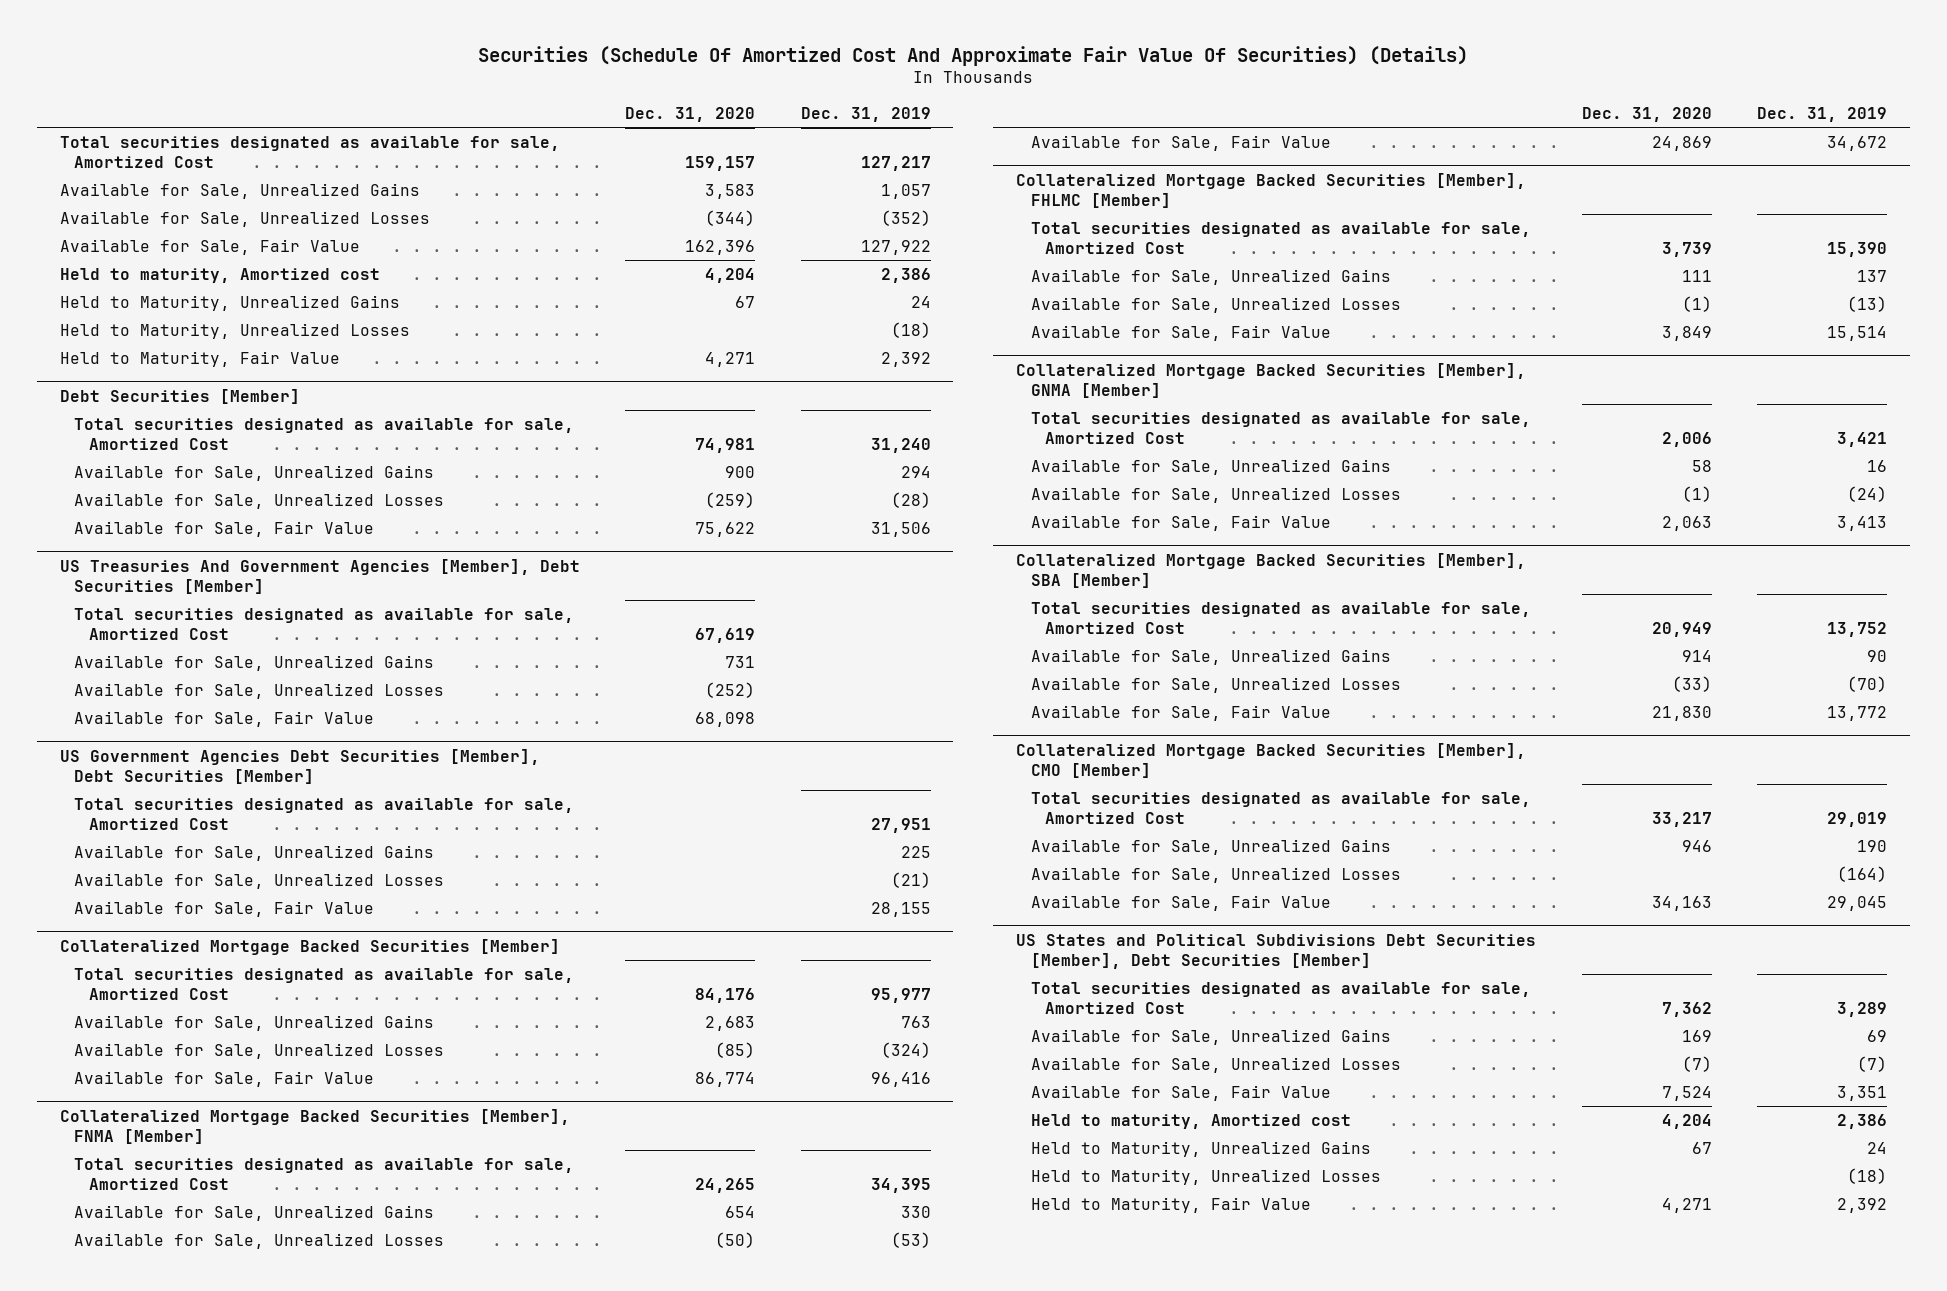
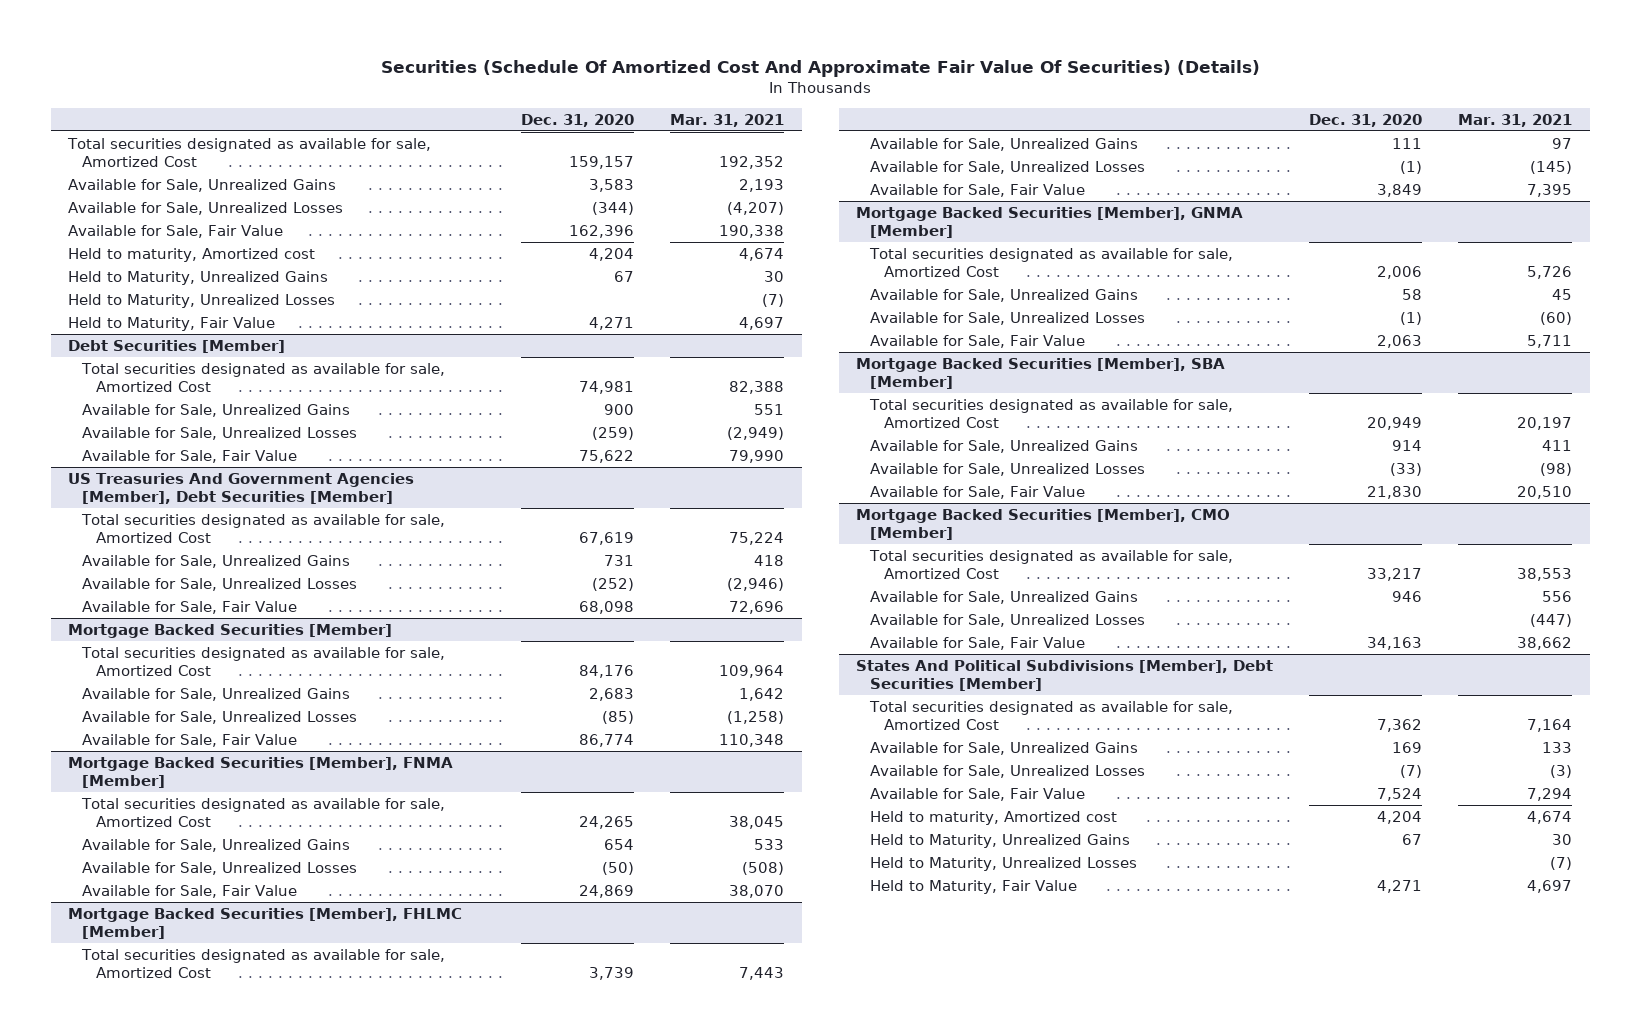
- | Dec. 31, 2020 | Dec. 31, 2019
+ | Dec. 31, 2020 | Mar. 31, 2021
- US Government Agencies Debt Securities [Member], Debt Securities [Member]
- Total securities designated as available for sale, Amortized Cost | | 27,951
- Available for Sale, Unrealized Gains | | 225
- Available for Sale, Unrealized Losses | | (21)
- Available for Sale, Fair Value | | 28,155
- Collateralized Mortgage Backed Securities [Member]
+ Mortgage Backed Securities [Member]
- Collateralized Mortgage Backed Securities [Member], FNMA [Member]
+ Mortgage Backed Securities [Member], FNMA [Member]
- Collateralized Mortgage Backed Securities [Member], FHLMC [Member]
+ Mortgage Backed Securities [Member], FHLMC [Member]
- Collateralized Mortgage Backed Securities [Member], GNMA [Member]
+ Mortgage Backed Securities [Member], GNMA [Member]
- Collateralized Mortgage Backed Securities [Member], SBA [Member]
+ Mortgage Backed Securities [Member], SBA [Member]
- Collateralized Mortgage Backed Securities [Member], CMO [Member]
+ Mortgage Backed Securities [Member], CMO [Member]
- US States and Political Subdivisions Debt Securities [Member], Debt Securities [Member]
+ States And Political Subdivisions [Member], Debt Securities [Member]

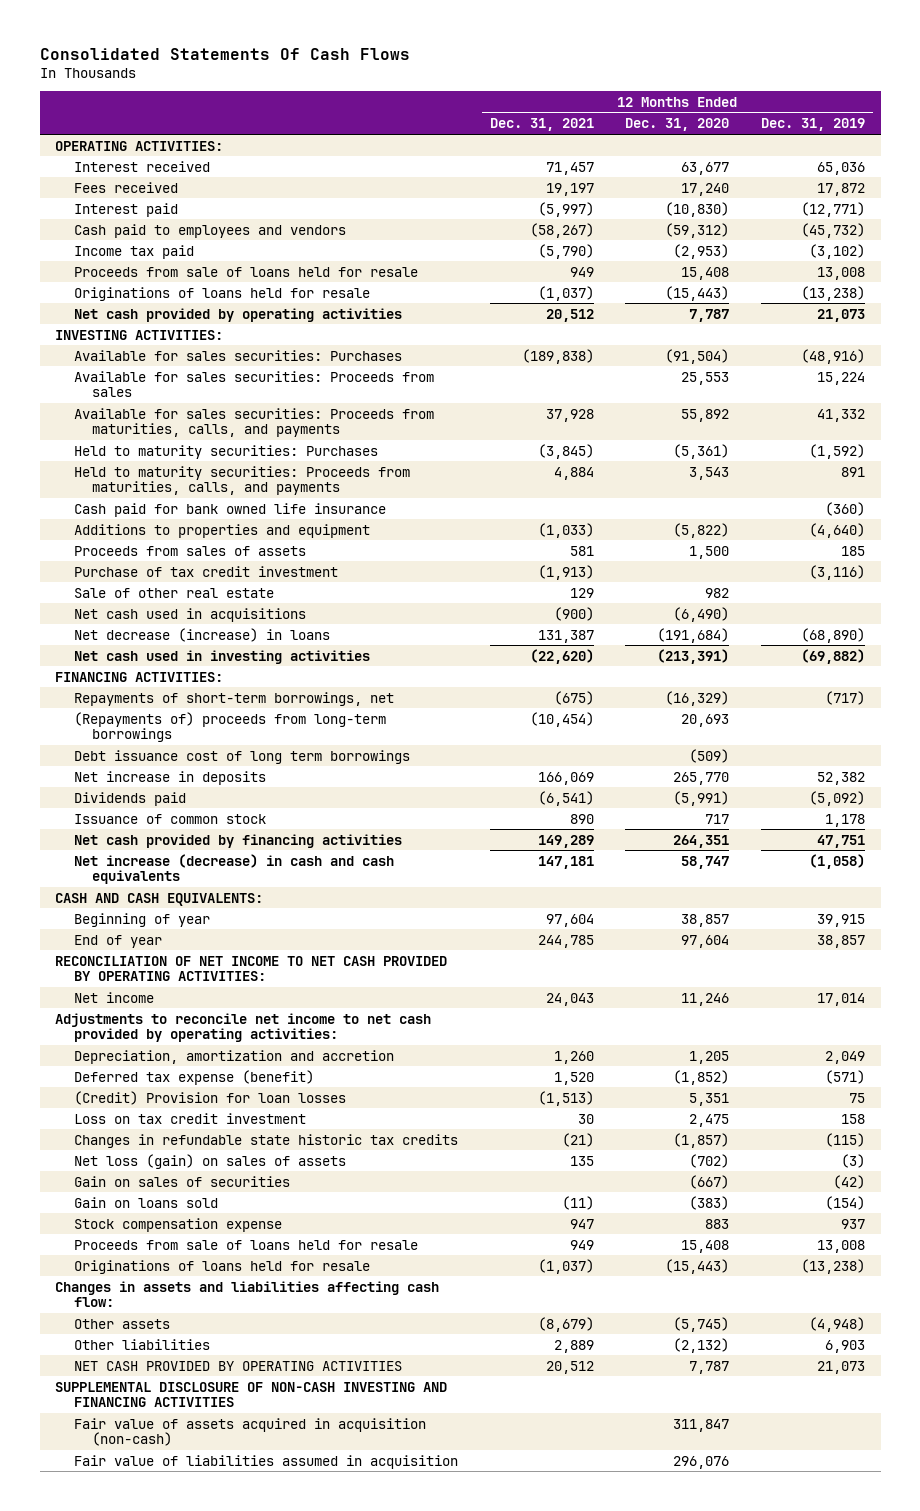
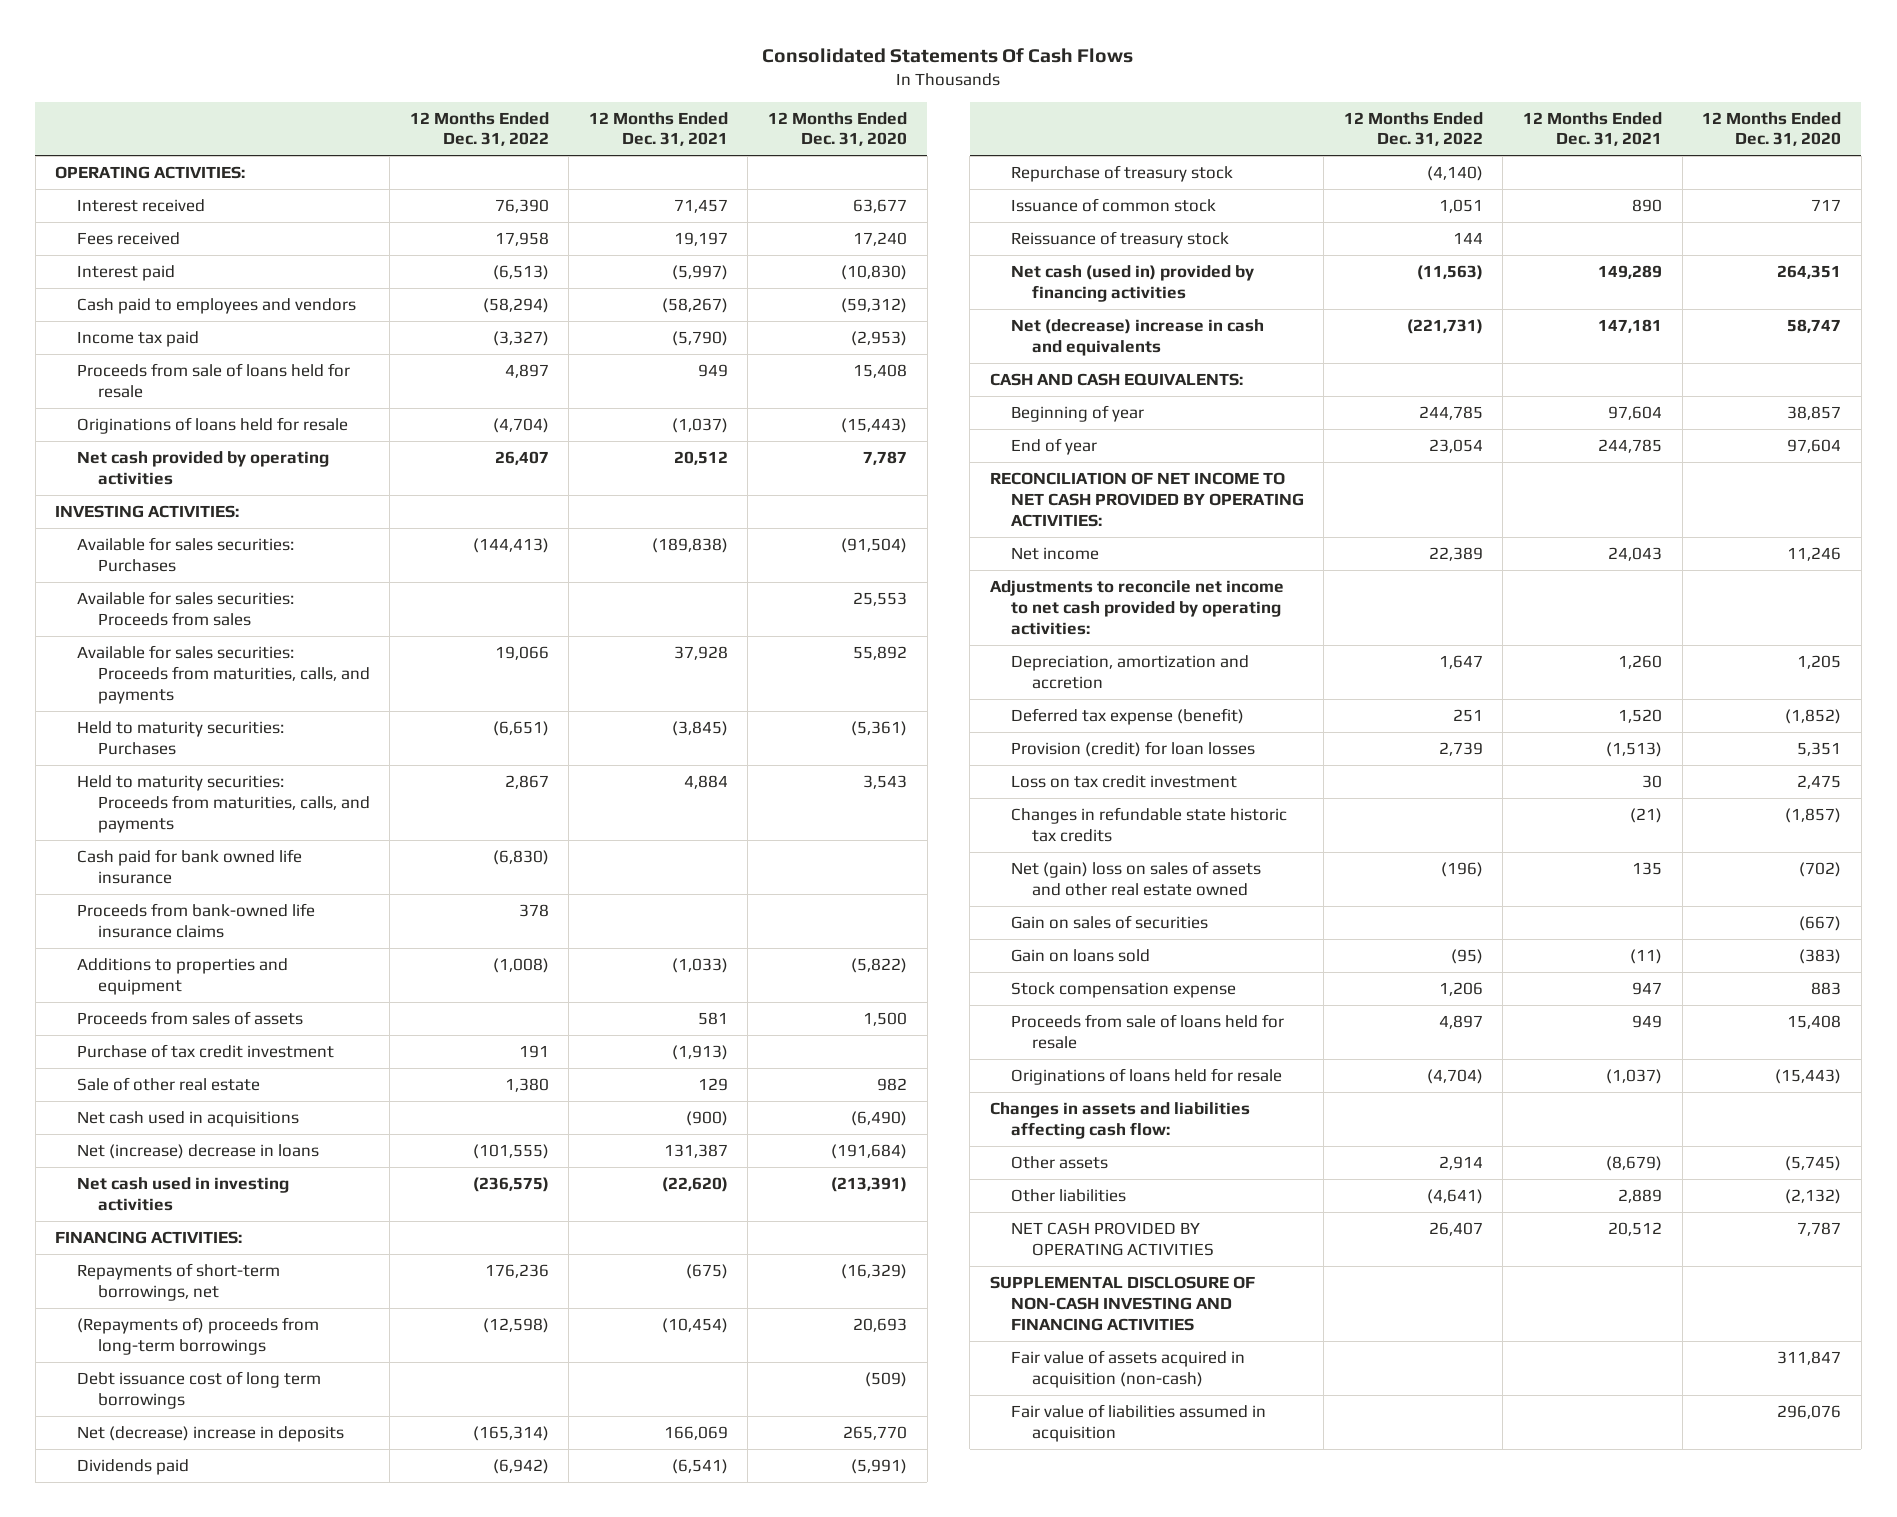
- | 12 Months Ended Dec. 31, 2021 | 12 Months Ended Dec. 31, 2020 | 12 Months Ended Dec. 31, 2019
+ | 12 Months Ended Dec. 31, 2022 | 12 Months Ended Dec. 31, 2021 | 12 Months Ended Dec. 31, 2020
+ Proceeds from bank-owned life insurance claims | 378 | |
- Net decrease (increase) in loans | 131,387 | (191,684) | (68,890)
+ Net (increase) decrease in loans | (101,555) | 131,387 | (191,684)
- Net increase in deposits | 166,069 | 265,770 | 52,382
+ Net (decrease) increase in deposits | (165,314) | 166,069 | 265,770
+ Repurchase of treasury stock | (4,140) | |
- Net cash provided by financing activities | 149,289 | 264,351 | 47,751
- Net increase (decrease) in cash and cash equivalents | 147,181 | 58,747 | (1,058)
+ Reissuance of treasury stock | 144 | |
+ Net cash (used in) provided by financing activities | (11,563) | 149,289 | 264,351
+ Net (decrease) increase in cash and equivalents | (221,731) | 147,181 | 58,747
- (Credit) Provision for loan losses | (1,513) | 5,351 | 75
+ Provision (credit) for loan losses | 2,739 | (1,513) | 5,351
- Net loss (gain) on sales of assets | 135 | (702) | (3)
+ Net (gain) loss on sales of assets and other real estate owned | (196) | 135 | (702)

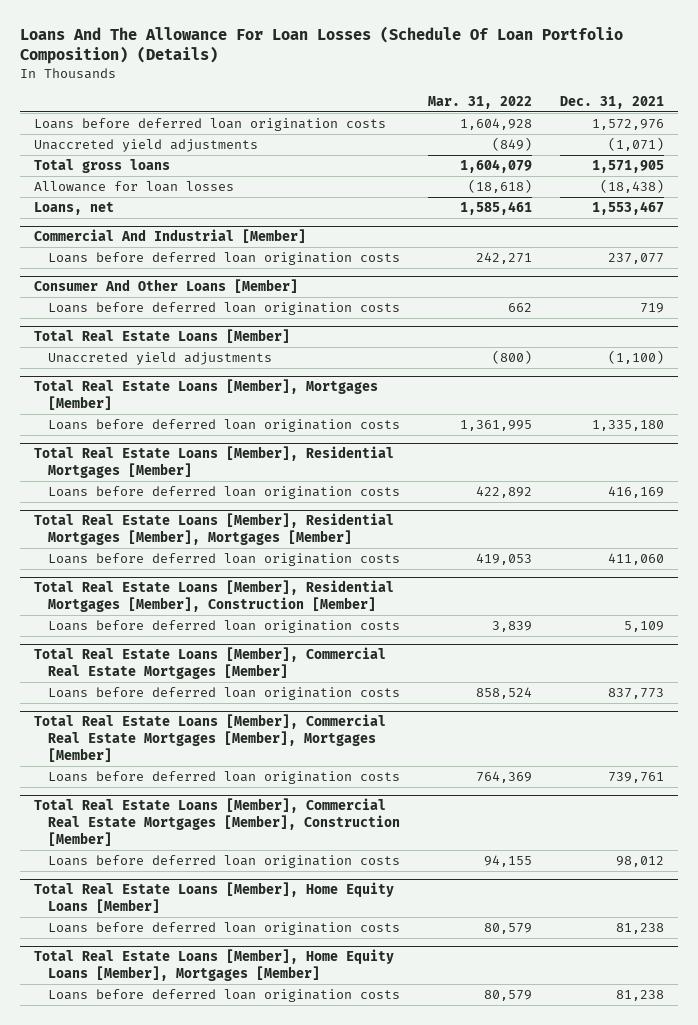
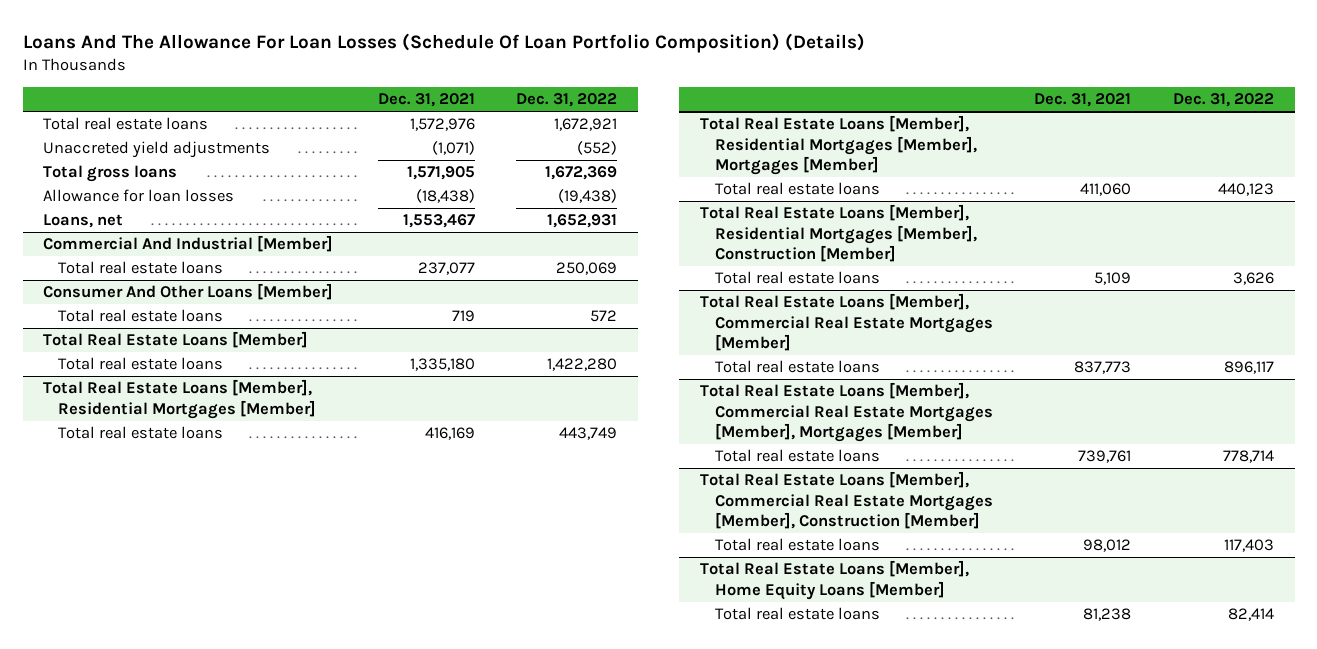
- | Mar. 31, 2022 | Dec. 31, 2021
+ | Dec. 31, 2021 | Dec. 31, 2022
- Loans before deferred loan origination costs | 1,604,928 | 1,572,976
+ Total real estate loans | 1,572,976 | 1,672,921
@ Commercial And Industrial [Member]
- Loans before deferred loan origination costs | 242,271 | 237,077
+ Total real estate loans | 237,077 | 250,069
@ Consumer And Other Loans [Member]
- Loans before deferred loan origination costs | 662 | 719
+ Total real estate loans | 719 | 572
@ Total Real Estate Loans [Member]
- Unaccreted yield adjustments | (800) | (1,100)
- Total Real Estate Loans [Member], Mortgages [Member]
- Loans before deferred loan origination costs | 1,361,995 | 1,335,180
@ Total Real Estate Loans [Member]
+ Total real estate loans | 1,335,180 | 1,422,280
@ Total Real Estate Loans [Member], Residential Mortgages [Member]
- Loans before deferred loan origination costs | 422,892 | 416,169
+ Total real estate loans | 416,169 | 443,749
@ Total Real Estate Loans [Member], Residential Mortgages [Member], Mortgages [Member]
- Loans before deferred loan origination costs | 419,053 | 411,060
+ Total real estate loans | 411,060 | 440,123
@ Total Real Estate Loans [Member], Residential Mortgages [Member], Construction [Member]
- Loans before deferred loan origination costs | 3,839 | 5,109
+ Total real estate loans | 5,109 | 3,626
@ Total Real Estate Loans [Member], Commercial Real Estate Mortgages [Member]
- Loans before deferred loan origination costs | 858,524 | 837,773
+ Total real estate loans | 837,773 | 896,117
@ Total Real Estate Loans [Member], Commercial Real Estate Mortgages [Member], Mortgages [Member]
- Loans before deferred loan origination costs | 764,369 | 739,761
+ Total real estate loans | 739,761 | 778,714
@ Total Real Estate Loans [Member], Commercial Real Estate Mortgages [Member], Construction [Member]
- Loans before deferred loan origination costs | 94,155 | 98,012
+ Total real estate loans | 98,012 | 117,403
@ Total Real Estate Loans [Member], Home Equity Loans [Member]
- Loans before deferred loan origination costs | 80,579 | 81,238
- Total Real Estate Loans [Member], Home Equity Loans [Member], Mortgages [Member]
- Loans before deferred loan origination costs | 80,579 | 81,238
@ Total Real Estate Loans [Member], Home Equity Loans [Member]
+ Total real estate loans | 81,238 | 82,414

